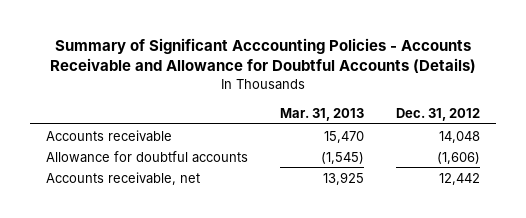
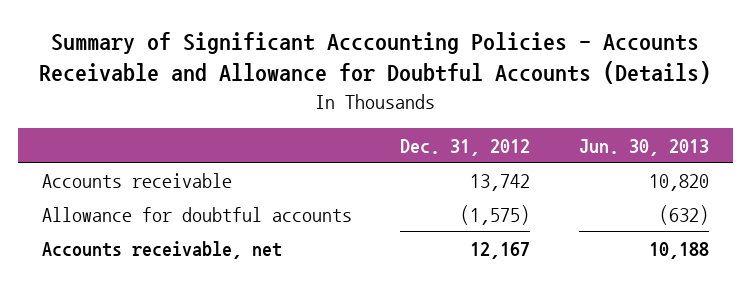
- | Mar. 31, 2013 | Dec. 31, 2012
+ | Dec. 31, 2012 | Jun. 30, 2013
- Accounts receivable | 15,470 | 14,048
- Allowance for doubtful accounts | (1,545) | (1,606)
- Accounts receivable, net | 13,925 | 12,442
+ Accounts receivable | 13,742 | 10,820
+ Allowance for doubtful accounts | (1,575) | (632)
+ Accounts receivable, net | 12,167 | 10,188

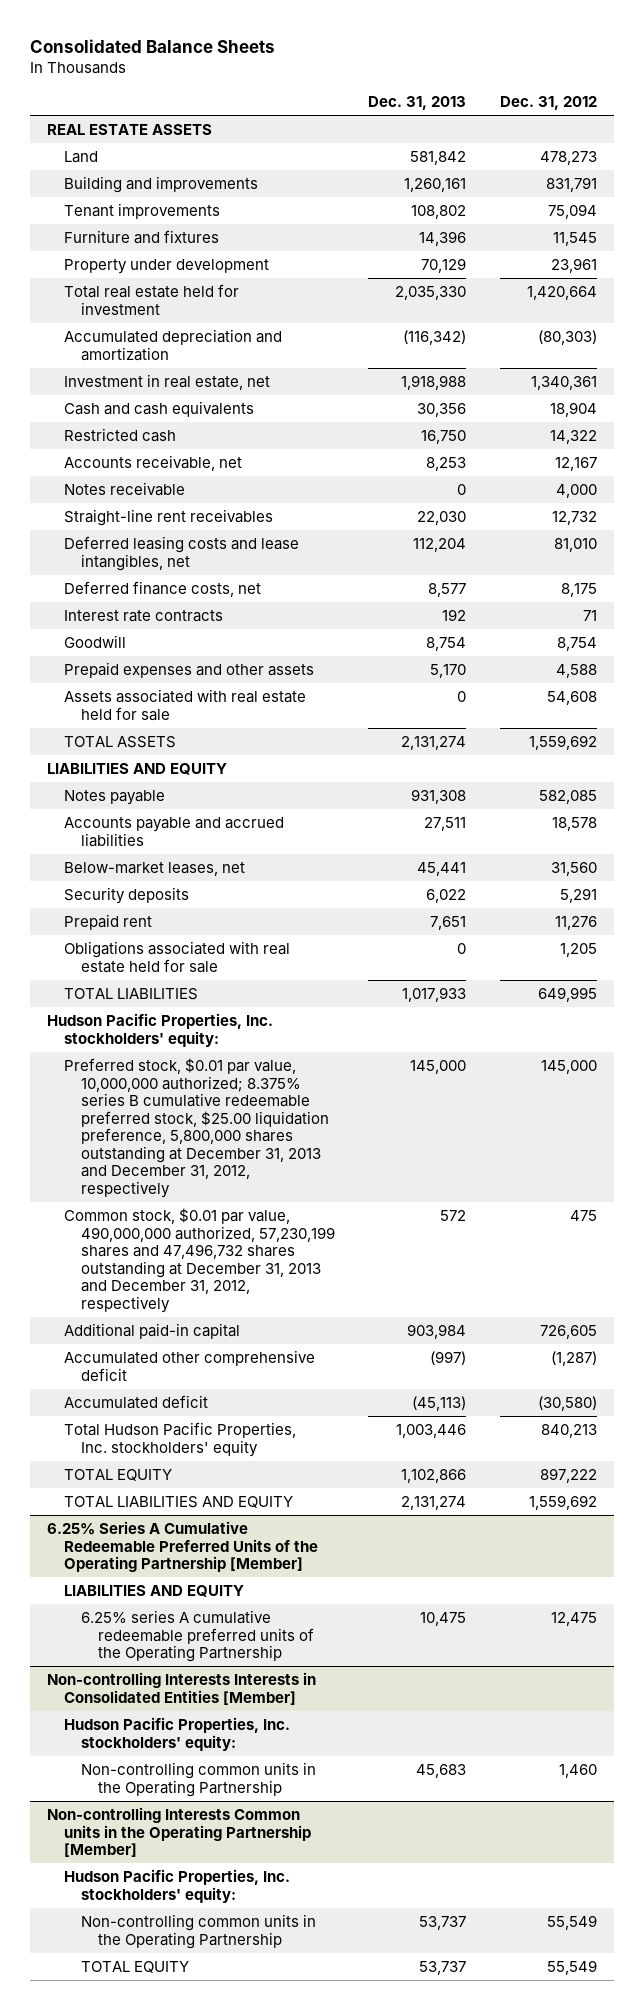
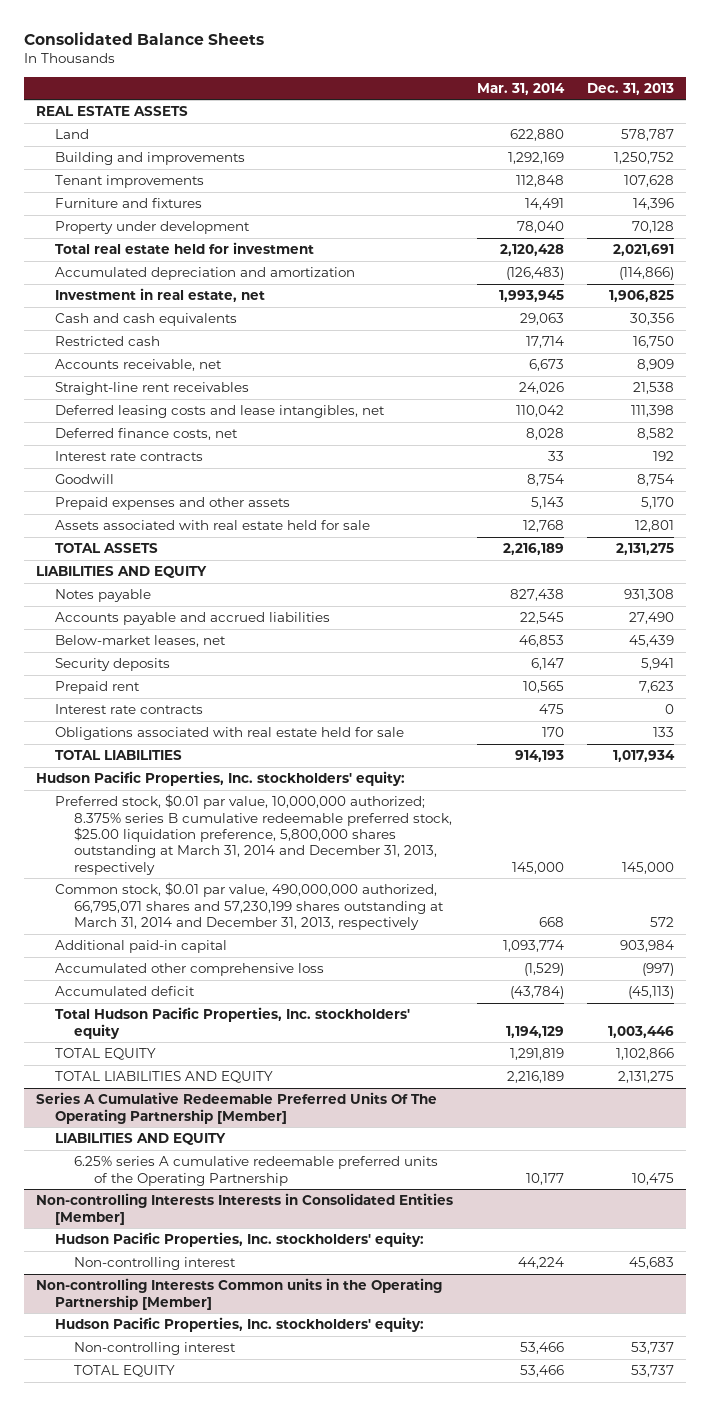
- | Dec. 31, 2013 | Dec. 31, 2012
+ | Mar. 31, 2014 | Dec. 31, 2013
- Land | 581,842 | 478,273
- Building and improvements | 1,260,161 | 831,791
- Tenant improvements | 108,802 | 75,094
+ Land | 622,880 | 578,787
+ Building and improvements | 1,292,169 | 1,250,752
+ Tenant improvements | 112,848 | 107,628
- Property under development | 70,129 | 23,961
- Total real estate held for investment | 2,035,330 | 1,420,664
- Accumulated depreciation and amortization | (116,342) | (80,303)
- Investment in real estate, net | 1,918,988 | 1,340,361
+ Property under development | 78,040 | 70,128
+ Total real estate held for investment | 2,120,428 | 2,021,691
+ Accumulated depreciation and amortization | (126,483) | (114,866)
+ Investment in real estate, net | 1,993,945 | 1,906,825
- Accounts receivable, net | 8,253 | 12,167
- Notes receivable | 0 | 4,000
- Straight-line rent receivables | 22,030 | 12,732
- Deferred leasing costs and lease intangibles, net | 112,204 | 81,010
- Deferred finance costs, net | 8,577 | 8,175
+ Accounts receivable, net | 6,673 | 8,909
+ Straight-line rent receivables | 24,026 | 21,538
+ Deferred leasing costs and lease intangibles, net | 110,042 | 111,398
+ Deferred finance costs, net | 8,028 | 8,582
- Assets associated with real estate held for sale | 0 | 54,608
- TOTAL ASSETS | 2,131,274 | 1,559,692
+ Assets associated with real estate held for sale | 12,768 | 12,801
+ TOTAL ASSETS | 2,216,189 | 2,131,275
- Accounts payable and accrued liabilities | 27,511 | 18,578
- Below-market leases, net | 45,441 | 31,560
- Security deposits | 6,022 | 5,291
- Prepaid rent | 7,651 | 11,276
- Obligations associated with real estate held for sale | 0 | 1,205
- TOTAL LIABILITIES | 1,017,933 | 649,995
+ Accounts payable and accrued liabilities | 22,545 | 27,490
+ Below-market leases, net | 46,853 | 45,439
+ Security deposits | 6,147 | 5,941
+ Prepaid rent | 10,565 | 7,623
+ Interest rate contracts | 475 | 0
+ Obligations associated with real estate held for sale | 170 | 133
+ TOTAL LIABILITIES | 914,193 | 1,017,934
- Preferred stock, $0.01 par value, 10,000,000 authorized; 8.375% series B cumulative redeemable preferred stock, $25.00 liquidation preference, 5,800,000 shares outstanding at December 31, 2013 and December 31, 2012, respectively | 145,000 | 145,000
- Common stock, $0.01 par value, 490,000,000 authorized, 57,230,199 shares and 47,496,732 shares outstanding at December 31, 2013 and December 31, 2012, respectively | 572 | 475
+ Preferred stock, $0.01 par value, 10,000,000 authorized; 8.375% series B cumulative redeemable preferred stock, $25.00 liquidation preference, 5,800,000 shares outstanding at March 31, 2014 and December 31, 2013, respectively | 145,000 | 145,000
+ Common stock, $0.01 par value, 490,000,000 authorized, 66,795,071 shares and 57,230,199 shares outstanding at March 31, 2014 and December 31, 2013, respectively | 668 | 572
- Accumulated other comprehensive deficit | (997) | (1,287)
+ Accumulated other comprehensive loss | (1,529) | (997)
- TOTAL LIABILITIES AND EQUITY | 2,131,274 | 1,559,692
- 6.25% Series A Cumulative Redeemable Preferred Units of the Operating Partnership [Member]
+ TOTAL LIABILITIES AND EQUITY | 2,216,189 | 2,131,275
+ Series A Cumulative Redeemable Preferred Units Of The Operating Partnership [Member]
@ Non-controlling Interests Interests in Consolidated Entities [Member]
- Non-controlling common units in the Operating Partnership | 45,683 | 1,460
+ Non-controlling interest | 44,224 | 45,683
@ Non-controlling Interests Common units in the Operating Partnership [Member]
- Non-controlling common units in the Operating Partnership | 53,737 | 55,549
+ Non-controlling interest | 53,466 | 53,737

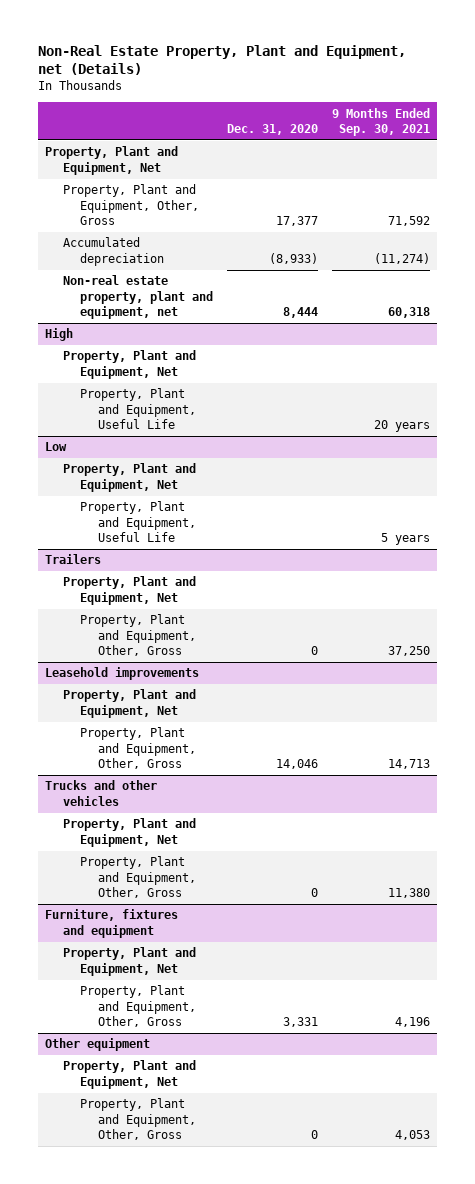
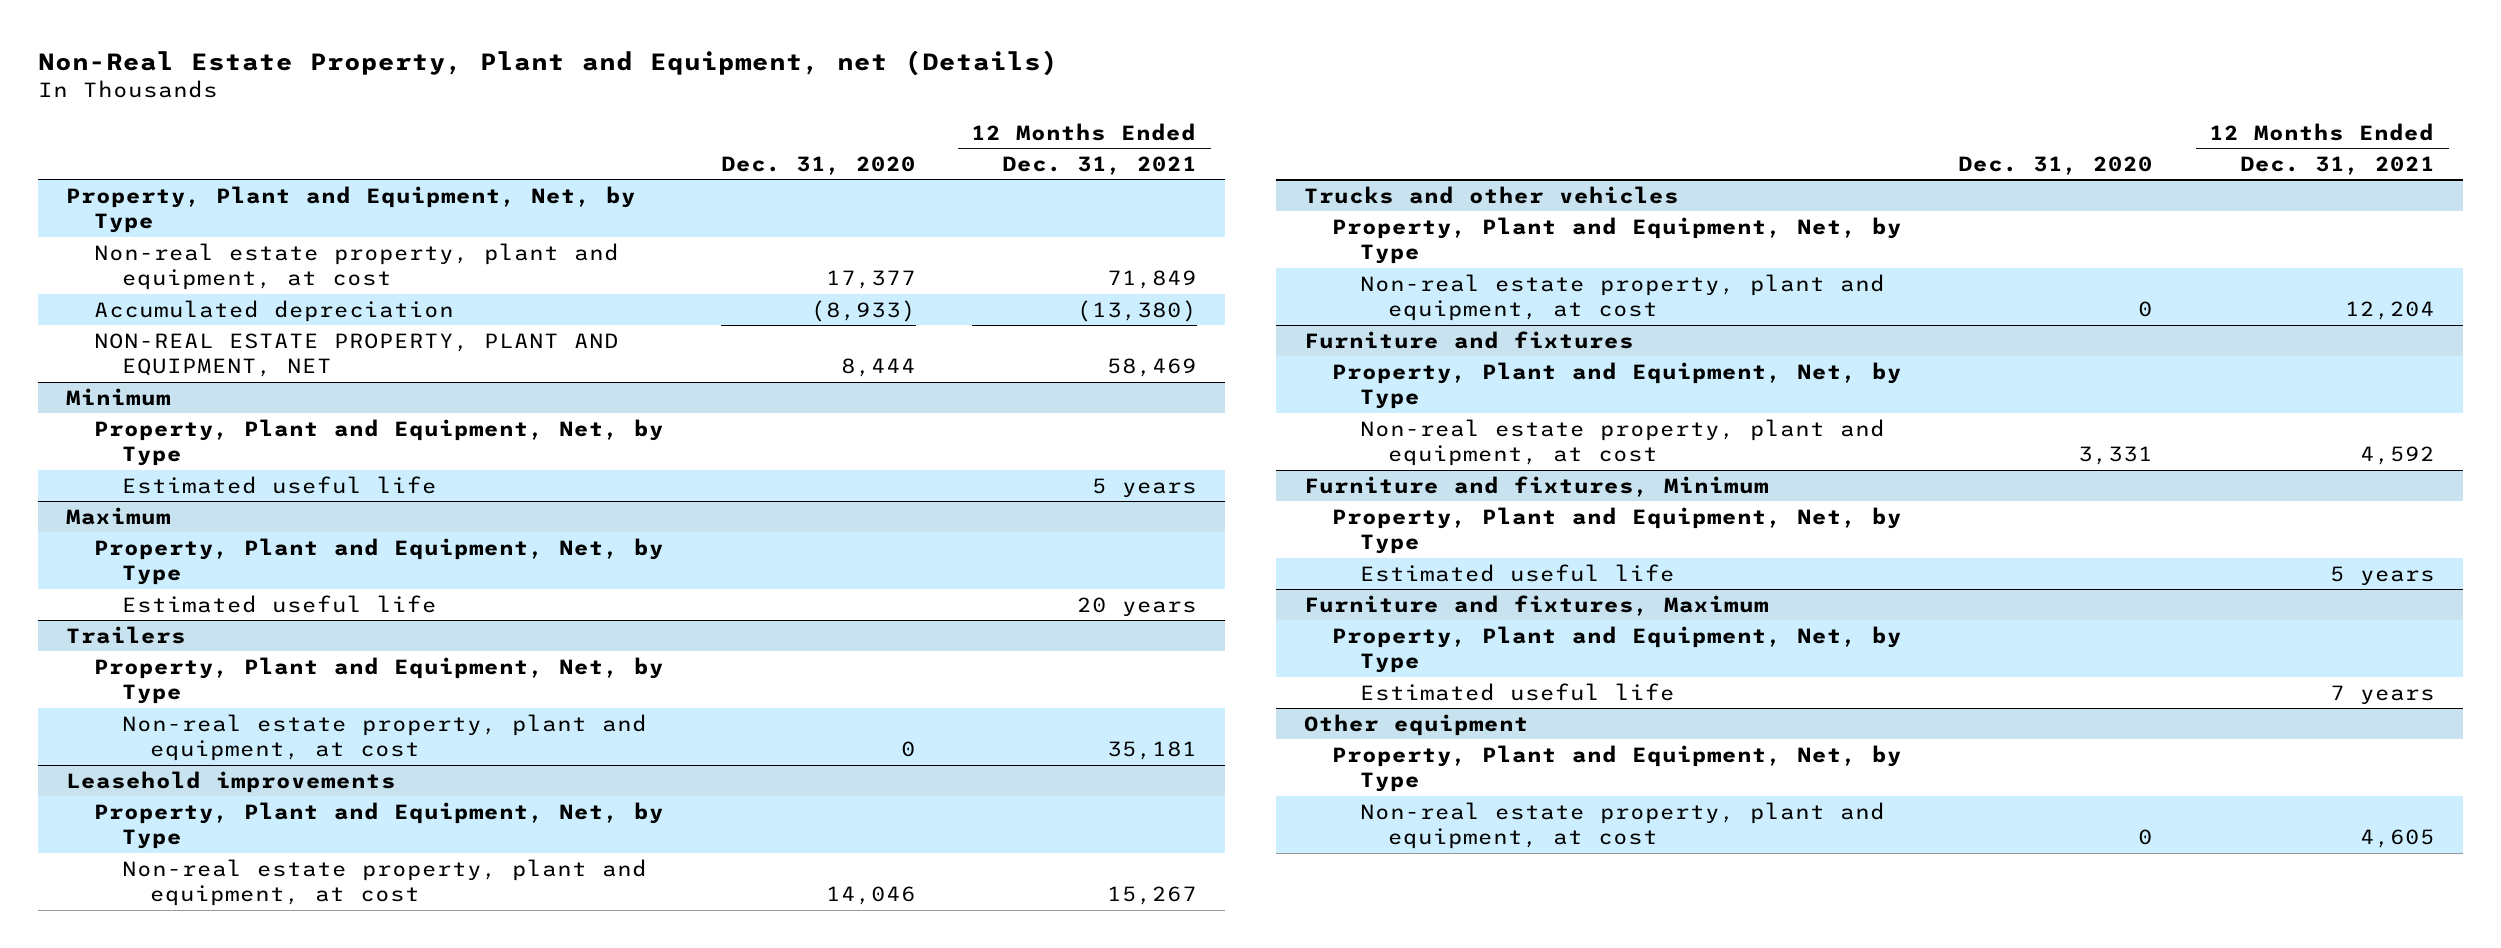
- | Dec. 31, 2020 | 9 Months Ended Sep. 30, 2021
+ | Dec. 31, 2020 | 12 Months Ended Dec. 31, 2021
- Property, Plant and Equipment, Net
- Property, Plant and Equipment, Other, Gross | 17,377 | 71,592
+ Property, Plant and Equipment, Net, by Type
+ Non-real estate property, plant and equipment, at cost | 17,377 | 71,849
- Non-real estate property, plant and equipment, net | 8,444 | 60,318
- High
- Property, Plant and Equipment, Net
- Property, Plant and Equipment, Useful Life | | 20 years
- Low
- Property, Plant and Equipment, Net
- Property, Plant and Equipment, Useful Life | | 5 years
+ NON-REAL ESTATE PROPERTY, PLANT AND EQUIPMENT, NET | 8,444 | 58,469
+ Minimum
+ Property, Plant and Equipment, Net, by Type
+ Estimated useful life | | 5 years
+ Maximum
+ Property, Plant and Equipment, Net, by Type
+ Estimated useful life | | 20 years
@ Trailers
- Property, Plant and Equipment, Net
- Property, Plant and Equipment, Other, Gross | 0 | 37,250
+ Property, Plant and Equipment, Net, by Type
+ Non-real estate property, plant and equipment, at cost | 0 | 35,181
@ Leasehold improvements
- Property, Plant and Equipment, Net
- Property, Plant and Equipment, Other, Gross | 14,046 | 14,713
+ Property, Plant and Equipment, Net, by Type
+ Non-real estate property, plant and equipment, at cost | 14,046 | 15,267
@ Trucks and other vehicles
- Property, Plant and Equipment, Net
- Property, Plant and Equipment, Other, Gross | 0 | 11,380
- Furniture, fixtures and equipment
- Property, Plant and Equipment, Net
- Property, Plant and Equipment, Other, Gross | 3,331 | 4,196
@ Trucks and other vehicles
+ Property, Plant and Equipment, Net, by Type
+ Non-real estate property, plant and equipment, at cost | 0 | 12,204
+ Furniture and fixtures
+ Property, Plant and Equipment, Net, by Type
+ Non-real estate property, plant and equipment, at cost | 3,331 | 4,592
+ Furniture and fixtures, Minimum
+ Property, Plant and Equipment, Net, by Type
+ Estimated useful life | | 5 years
+ Furniture and fixtures, Maximum
+ Property, Plant and Equipment, Net, by Type
+ Estimated useful life | | 7 years
@ Other equipment
- Property, Plant and Equipment, Net
- Property, Plant and Equipment, Other, Gross | 0 | 4,053
+ Property, Plant and Equipment, Net, by Type
+ Non-real estate property, plant and equipment, at cost | 0 | 4,605

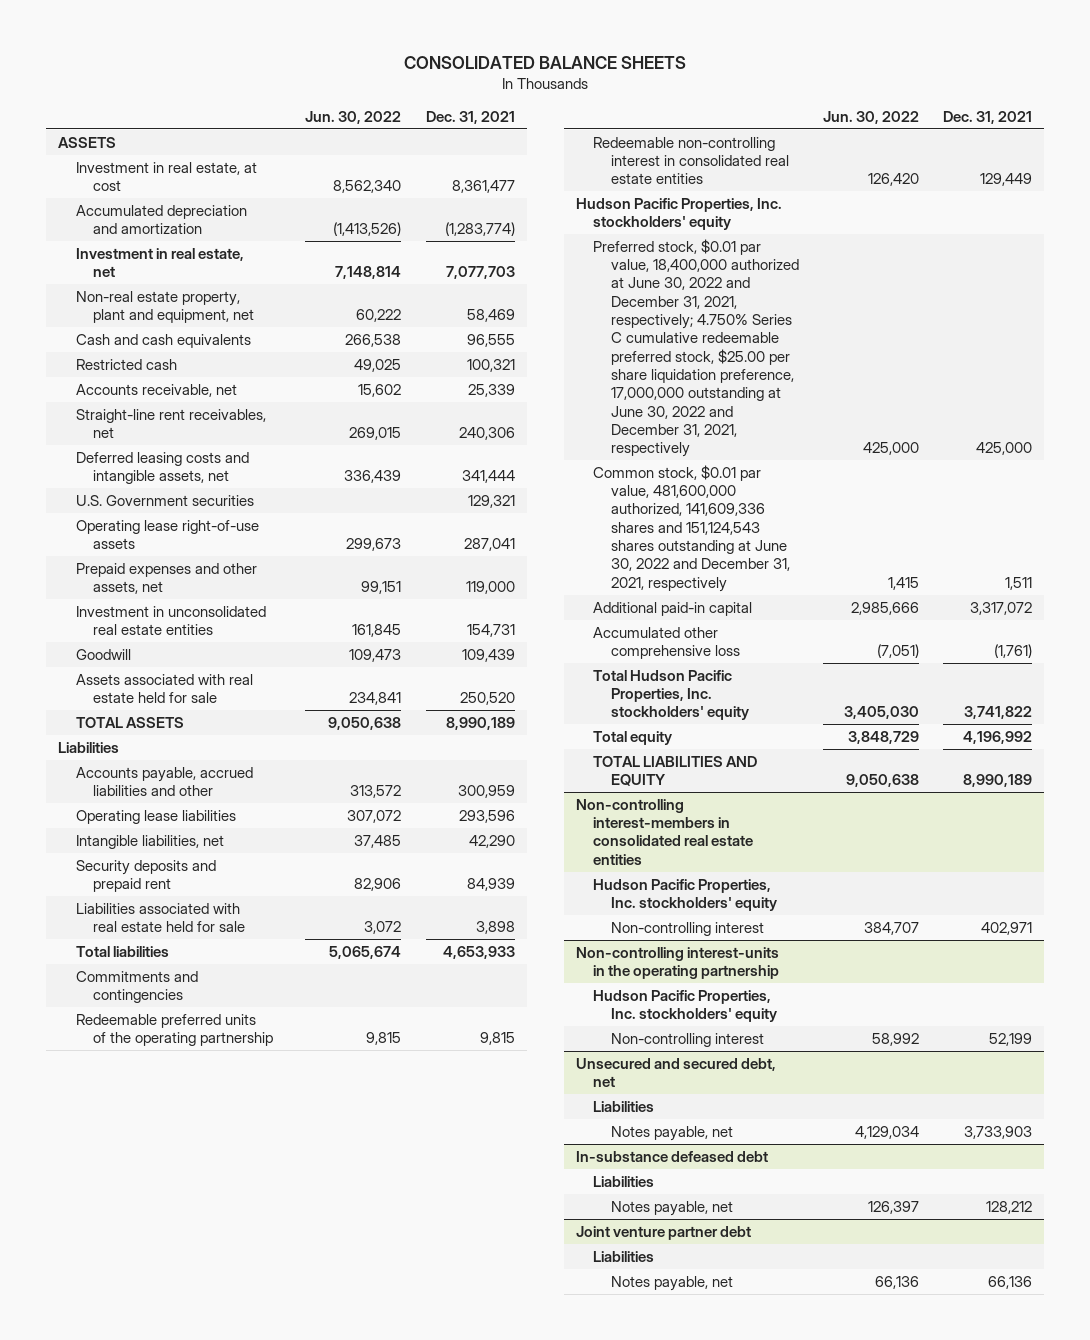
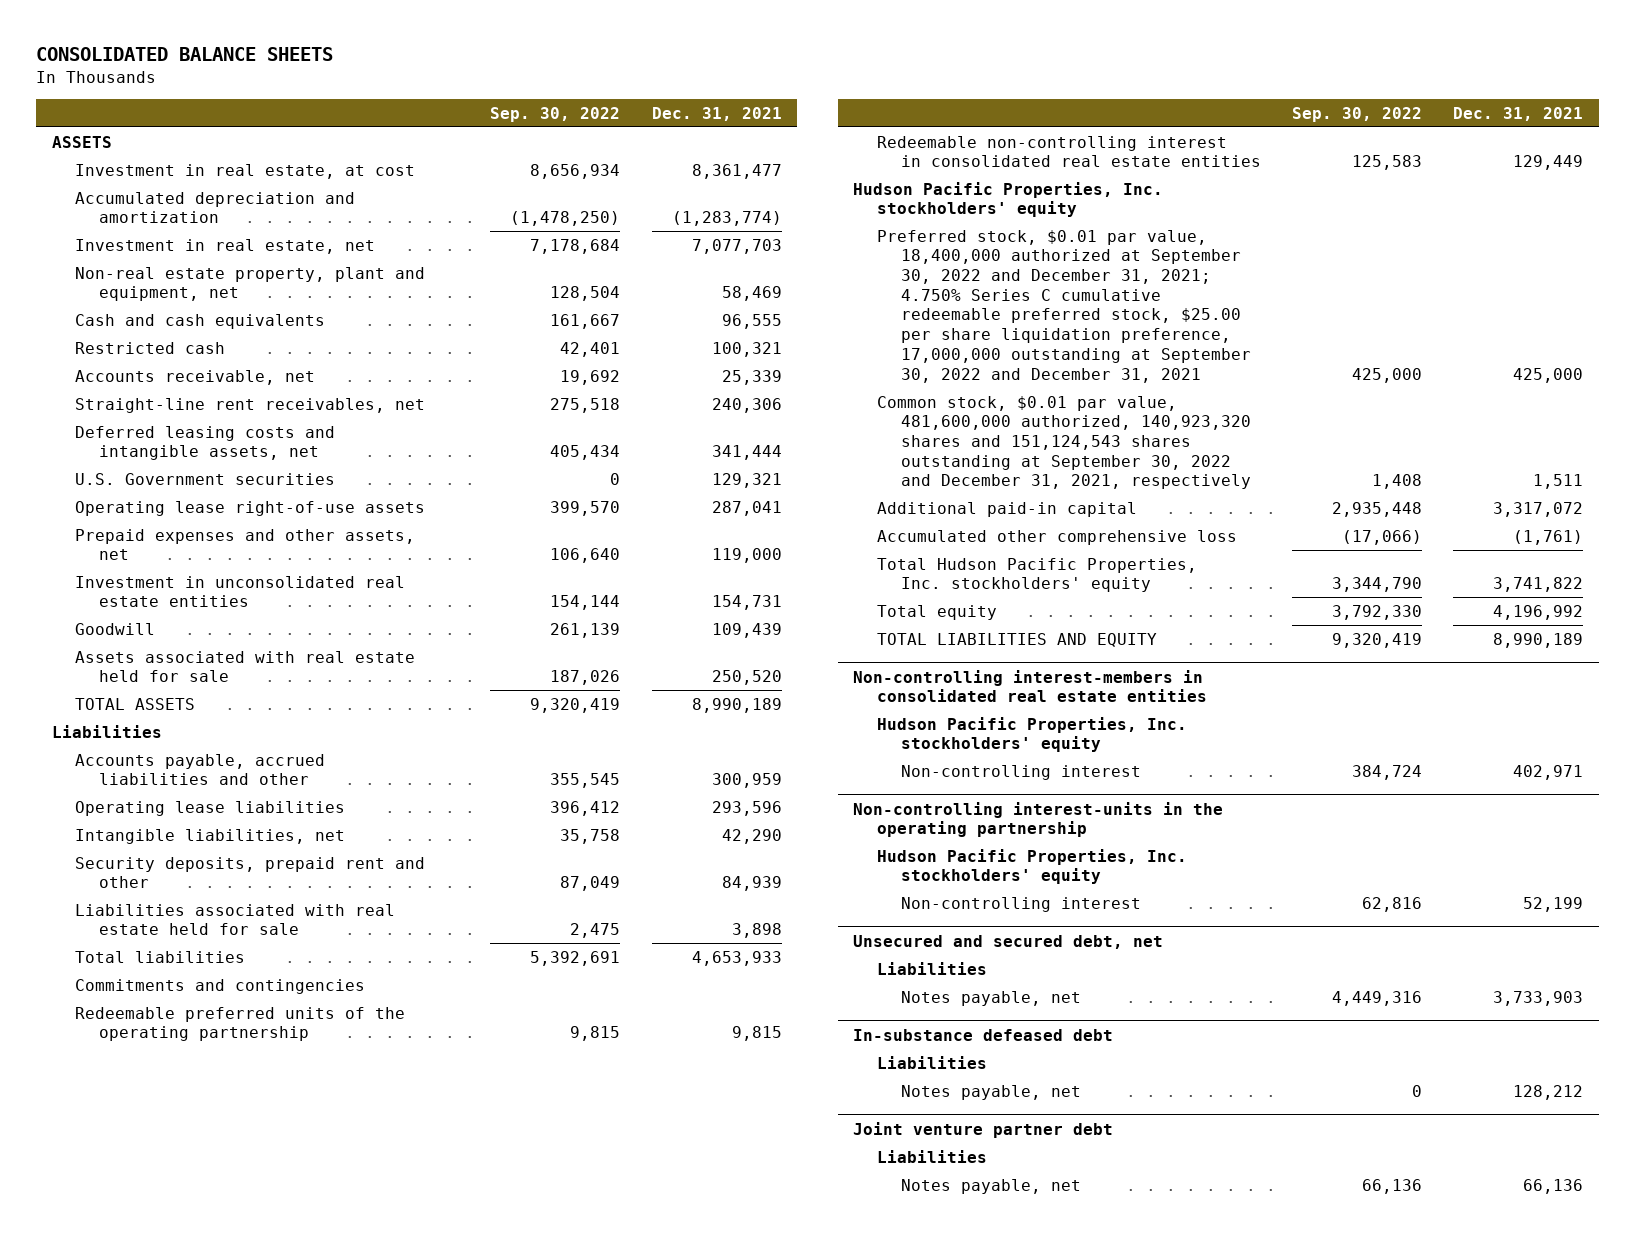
- | Jun. 30, 2022 | Dec. 31, 2021
+ | Sep. 30, 2022 | Dec. 31, 2021
- Security deposits and prepaid rent | 82,906 | 84,939
+ Security deposits, prepaid rent and other | 87,049 | 84,939
- Preferred stock, $0.01 par value, 18,400,000 authorized at June 30, 2022 and December 31, 2021, respectively; 4.750% Series C cumulative redeemable preferred stock, $25.00 per share liquidation preference, 17,000,000 outstanding at June 30, 2022 and December 31, 2021, respectively | 425,000 | 425,000
- Common stock, $0.01 par value, 481,600,000 authorized, 141,609,336 shares and 151,124,543 shares outstanding at June 30, 2022 and December 31, 2021, respectively | 1,415 | 1,511
+ Preferred stock, $0.01 par value, 18,400,000 authorized at September 30, 2022 and December 31, 2021; 4.750% Series C cumulative redeemable preferred stock, $25.00 per share liquidation preference, 17,000,000 outstanding at September 30, 2022 and December 31, 2021 | 425,000 | 425,000
+ Common stock, $0.01 par value, 481,600,000 authorized, 140,923,320 shares and 151,124,543 shares outstanding at September 30, 2022 and December 31, 2021, respectively | 1,408 | 1,511

